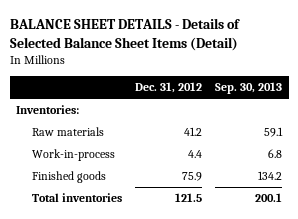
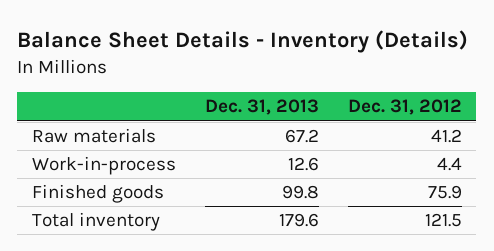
- BALANCE SHEET DETAILS - Details of Selected Balance Sheet Items (Detail)
+ Balance Sheet Details - Inventory (Details)
- | Dec. 31, 2012 | Sep. 30, 2013
+ | Dec. 31, 2013 | Dec. 31, 2012
- Inventories:
- Total inventories | 121.5 | 200.1
+ Total inventory | 179.6 | 121.5

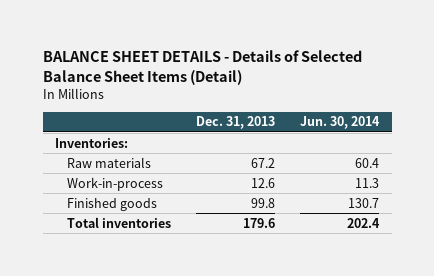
- Balance Sheet Details - Inventory (Details)
+ BALANCE SHEET DETAILS - Details of Selected Balance Sheet Items (Detail)
- | Dec. 31, 2013 | Dec. 31, 2012
+ | Dec. 31, 2013 | Jun. 30, 2014
+ Inventories:
- Total inventory | 179.6 | 121.5
+ Total inventories | 179.6 | 202.4

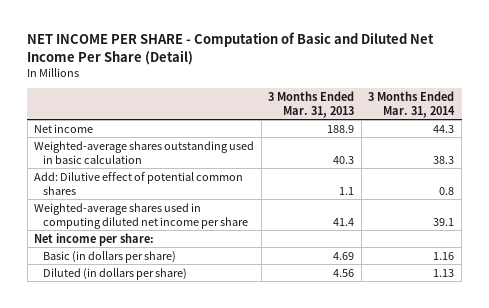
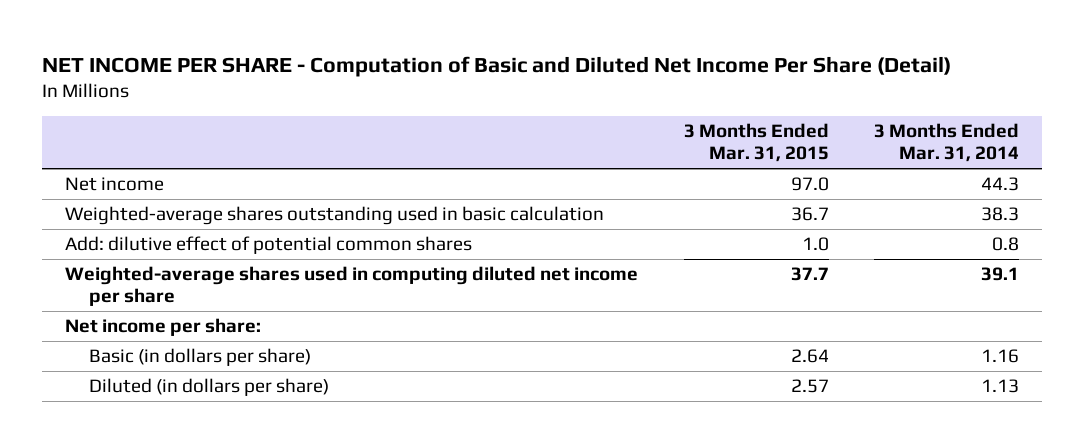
- | 3 Months Ended Mar. 31, 2013 | 3 Months Ended Mar. 31, 2014
+ | 3 Months Ended Mar. 31, 2015 | 3 Months Ended Mar. 31, 2014
- Add: Dilutive effect of potential common shares | 1.1 | 0.8
+ Add: dilutive effect of potential common shares | 1.0 | 0.8

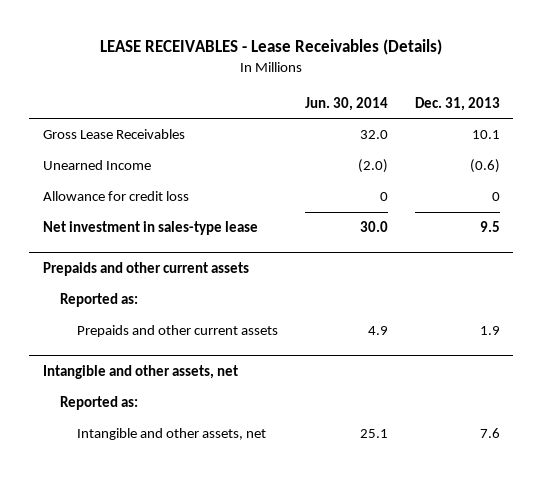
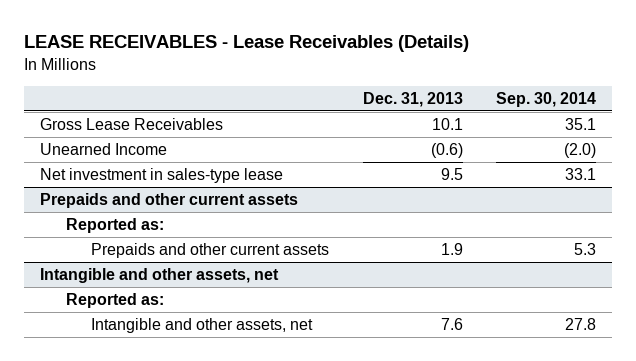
- | Jun. 30, 2014 | Dec. 31, 2013
+ | Dec. 31, 2013 | Sep. 30, 2014
- Allowance for credit loss | 0 | 0

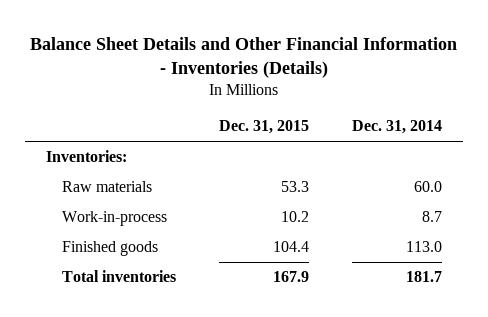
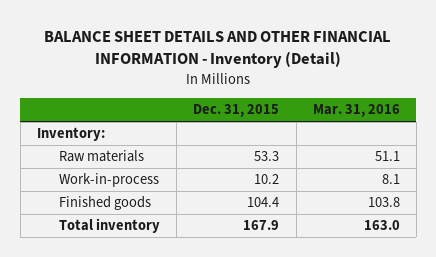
- Balance Sheet Details and Other Financial Information - Inventories (Details)
+ BALANCE SHEET DETAILS AND OTHER FINANCIAL INFORMATION - Inventory (Detail)
- | Dec. 31, 2015 | Dec. 31, 2014
+ | Dec. 31, 2015 | Mar. 31, 2016
- Inventories:
+ Inventory:
- Total inventories | 167.9 | 181.7
+ Total inventory | 167.9 | 163.0

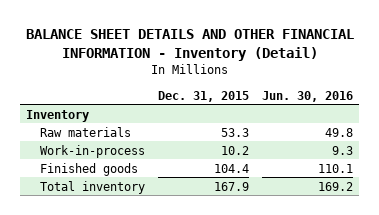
- | Dec. 31, 2015 | Mar. 31, 2016
+ | Dec. 31, 2015 | Jun. 30, 2016
- Inventory:
+ Inventory

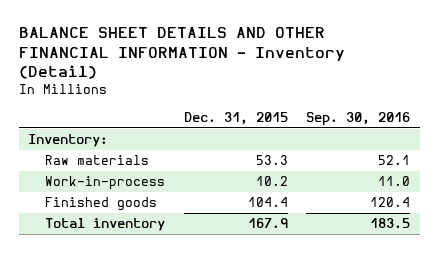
- | Dec. 31, 2015 | Jun. 30, 2016
+ | Dec. 31, 2015 | Sep. 30, 2016
- Inventory
+ Inventory:

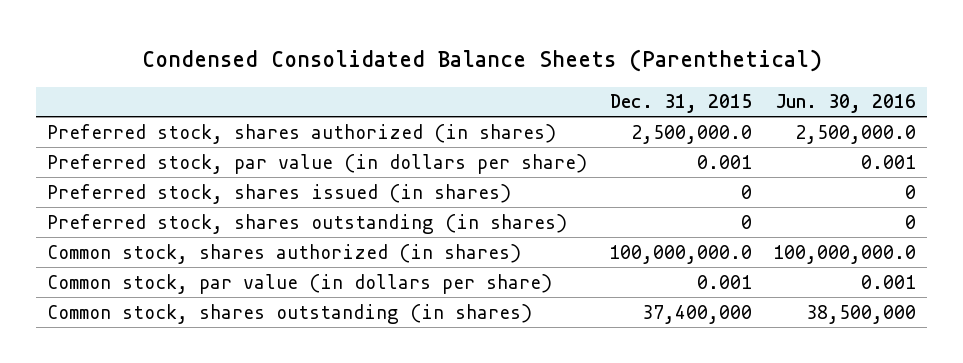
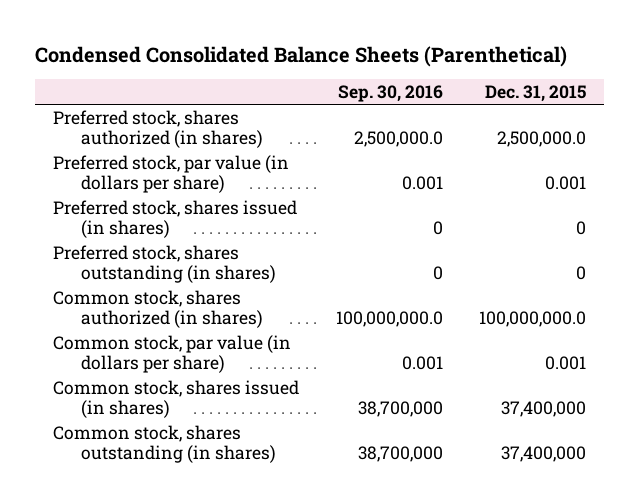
- | Dec. 31, 2015 | Jun. 30, 2016
+ | Sep. 30, 2016 | Dec. 31, 2015
+ Common stock, shares issued (in shares) | 38,700,000 | 37,400,000

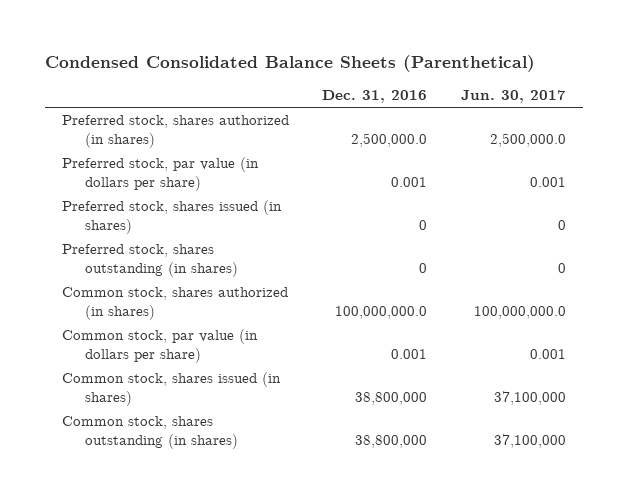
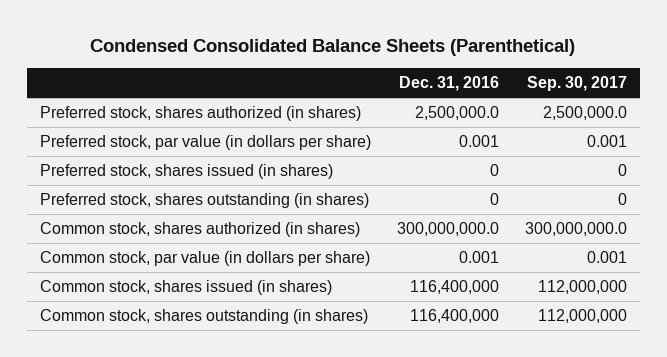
- | Dec. 31, 2016 | Jun. 30, 2017
+ | Dec. 31, 2016 | Sep. 30, 2017
- Common stock, shares authorized (in shares) | 100,000,000.0 | 100,000,000.0
+ Common stock, shares authorized (in shares) | 300,000,000.0 | 300,000,000.0
- Common stock, shares issued (in shares) | 38,800,000 | 37,100,000
- Common stock, shares outstanding (in shares) | 38,800,000 | 37,100,000
+ Common stock, shares issued (in shares) | 116,400,000 | 112,000,000
+ Common stock, shares outstanding (in shares) | 116,400,000 | 112,000,000

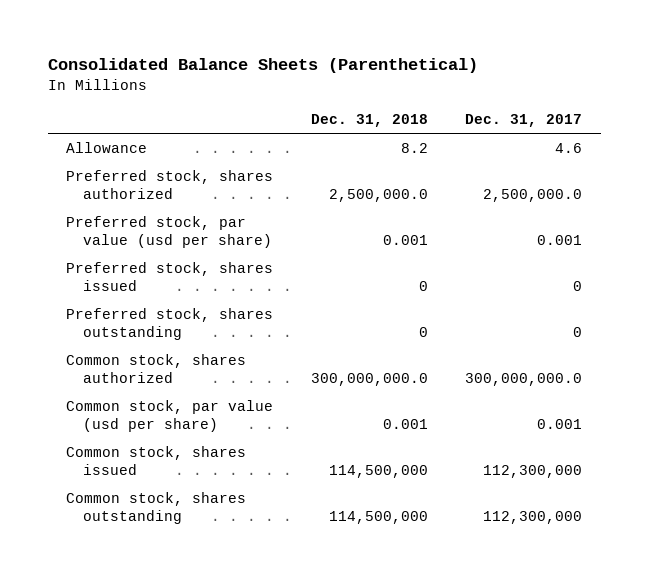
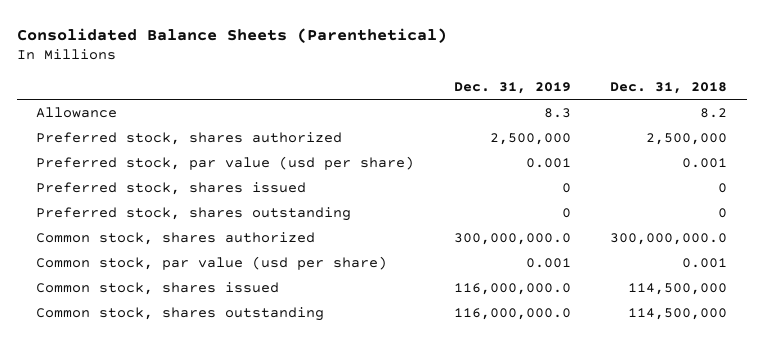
- | Dec. 31, 2018 | Dec. 31, 2017
+ | Dec. 31, 2019 | Dec. 31, 2018
- Preferred stock, shares authorized | 2,500,000.0 | 2,500,000.0
+ Preferred stock, shares authorized | 2,500,000 | 2,500,000

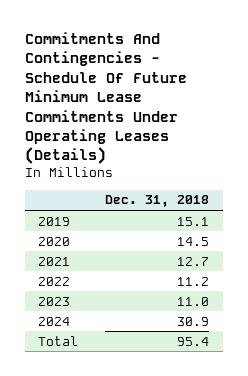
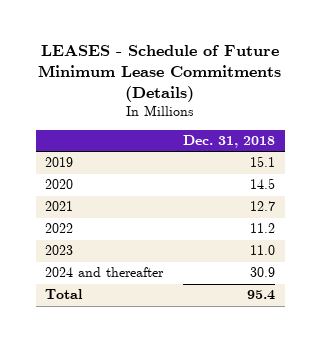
- Commitments And Contingencies - Schedule Of Future Minimum Lease Commitments Under Operating Leases (Details)
+ LEASES - Schedule of Future Minimum Lease Commitments (Details)
- 2024 | 30.9
+ 2024 and thereafter | 30.9

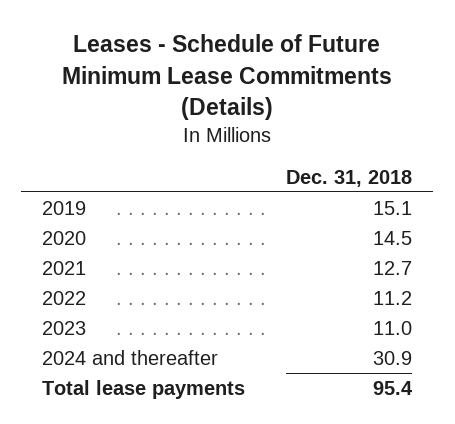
- LEASES - Schedule of Future Minimum Lease Commitments (Details)
+ Leases - Schedule of Future Minimum Lease Commitments (Details)
- Total | 95.4
+ Total lease payments | 95.4

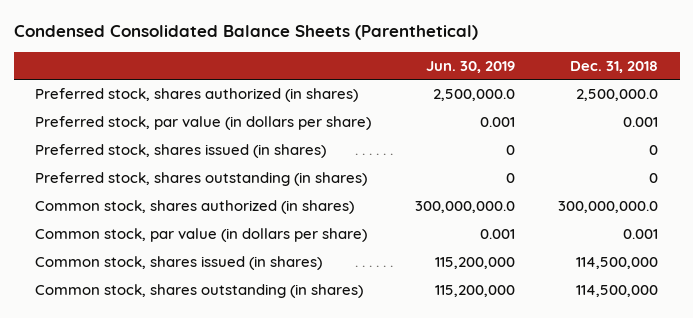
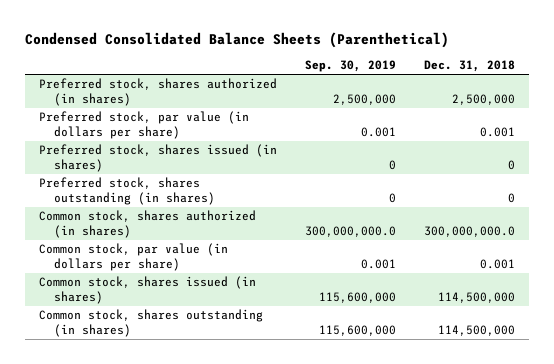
- | Jun. 30, 2019 | Dec. 31, 2018
+ | Sep. 30, 2019 | Dec. 31, 2018
- Preferred stock, shares authorized (in shares) | 2,500,000.0 | 2,500,000.0
+ Preferred stock, shares authorized (in shares) | 2,500,000 | 2,500,000

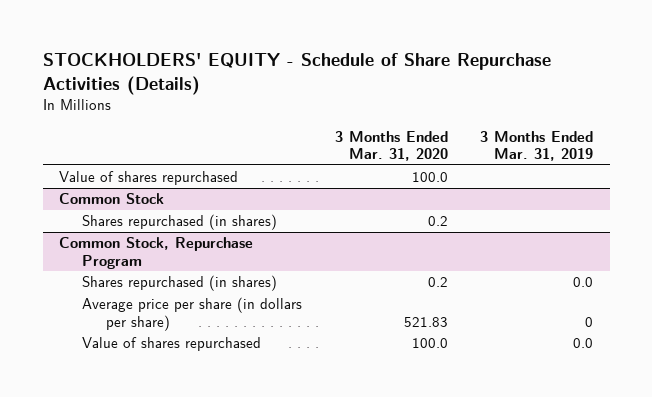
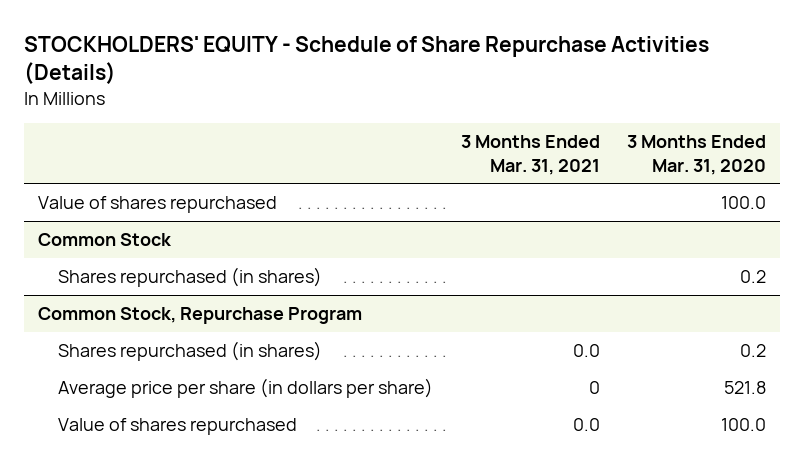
- | 3 Months Ended Mar. 31, 2020 | 3 Months Ended Mar. 31, 2019
+ | 3 Months Ended Mar. 31, 2021 | 3 Months Ended Mar. 31, 2020
@ Common Stock, Repurchase Program
- Average price per share (in dollars per share) | 521.83 | 0
+ Average price per share (in dollars per share) | 0 | 521.8

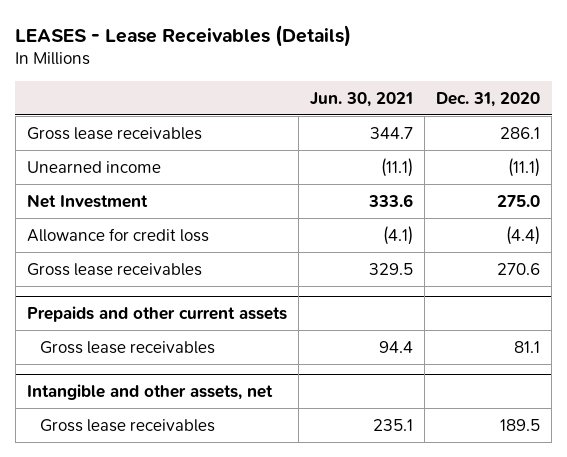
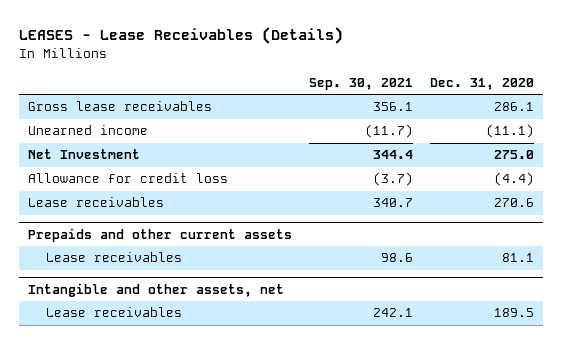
- | Jun. 30, 2021 | Dec. 31, 2020
+ | Sep. 30, 2021 | Dec. 31, 2020
- Gross lease receivables | 329.5 | 270.6
+ Lease receivables | 340.7 | 270.6
@ Prepaids and other current assets
- Gross lease receivables | 94.4 | 81.1
+ Lease receivables | 98.6 | 81.1
@ Intangible and other assets, net
- Gross lease receivables | 235.1 | 189.5
+ Lease receivables | 242.1 | 189.5

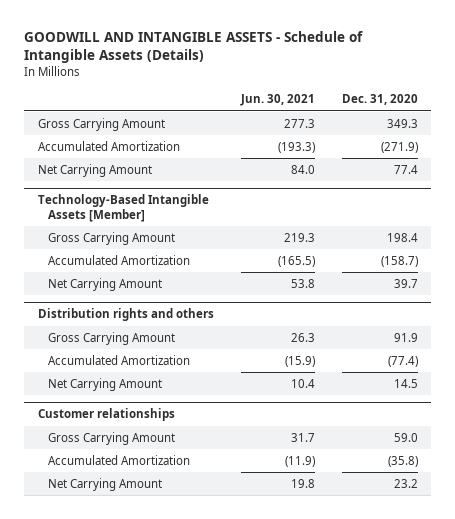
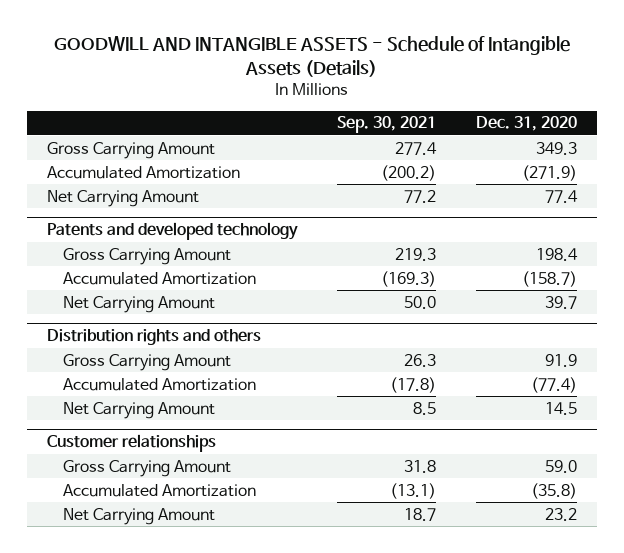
- | Jun. 30, 2021 | Dec. 31, 2020
+ | Sep. 30, 2021 | Dec. 31, 2020
- Technology-Based Intangible Assets [Member]
+ Patents and developed technology

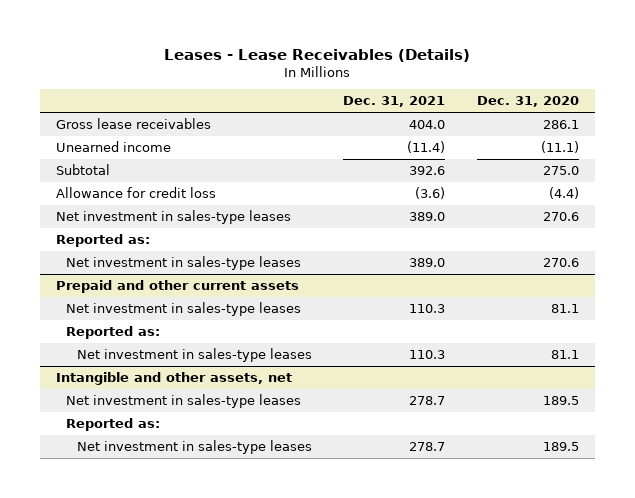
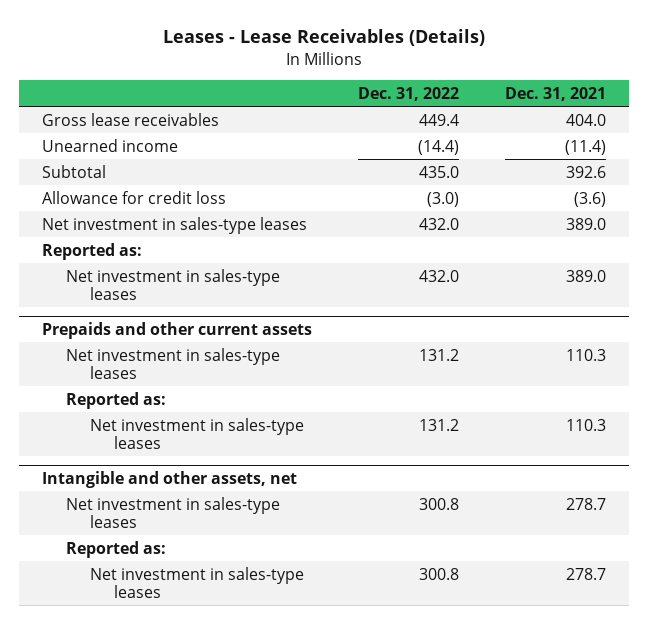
- | Dec. 31, 2021 | Dec. 31, 2020
+ | Dec. 31, 2022 | Dec. 31, 2021
- Prepaid and other current assets
+ Prepaids and other current assets

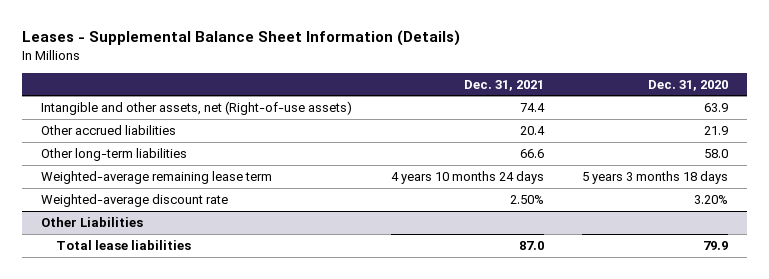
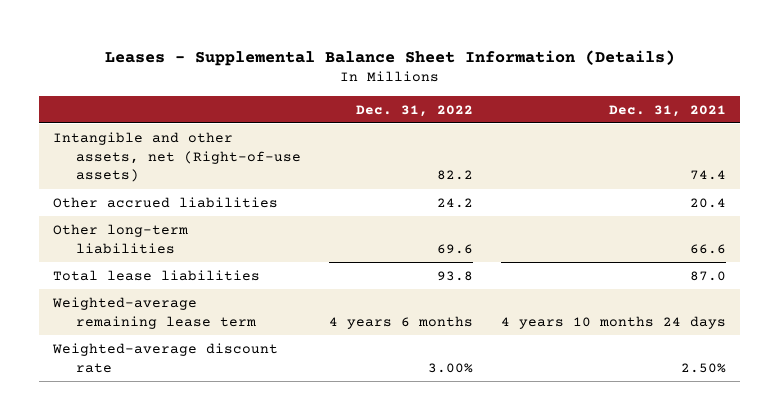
- | Dec. 31, 2021 | Dec. 31, 2020
+ | Dec. 31, 2022 | Dec. 31, 2021
+ Total lease liabilities | 93.8 | 87.0
- Other Liabilities
- Total lease liabilities | 87.0 | 79.9

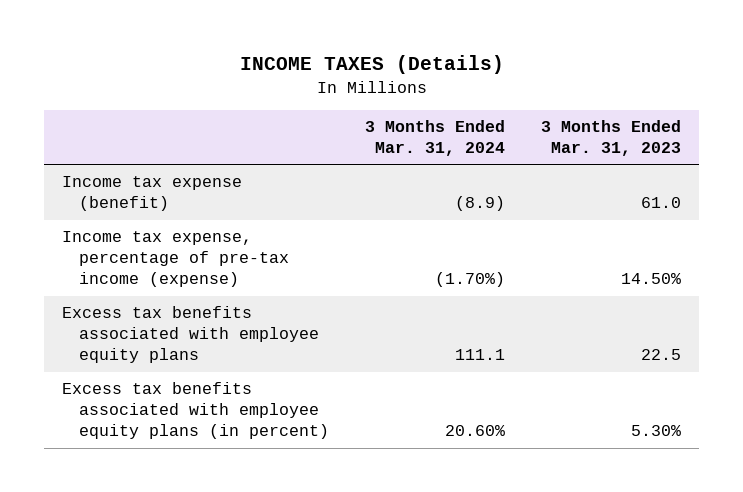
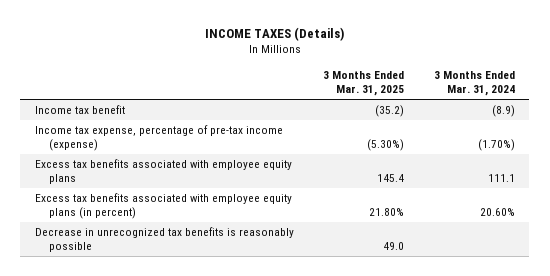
- | 3 Months Ended Mar. 31, 2024 | 3 Months Ended Mar. 31, 2023
+ | 3 Months Ended Mar. 31, 2025 | 3 Months Ended Mar. 31, 2024
- Income tax expense (benefit) | (8.9) | 61.0
+ Income tax benefit | (35.2) | (8.9)
+ Decrease in unrecognized tax benefits is reasonably possible | 49.0 |

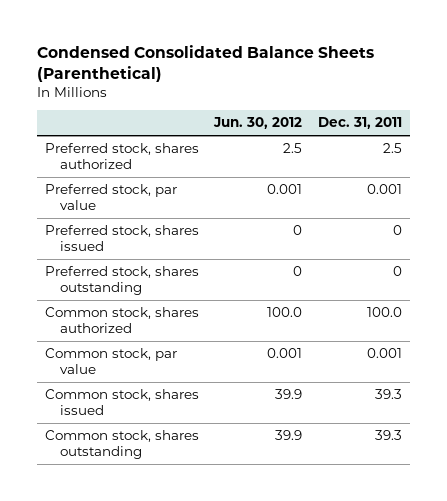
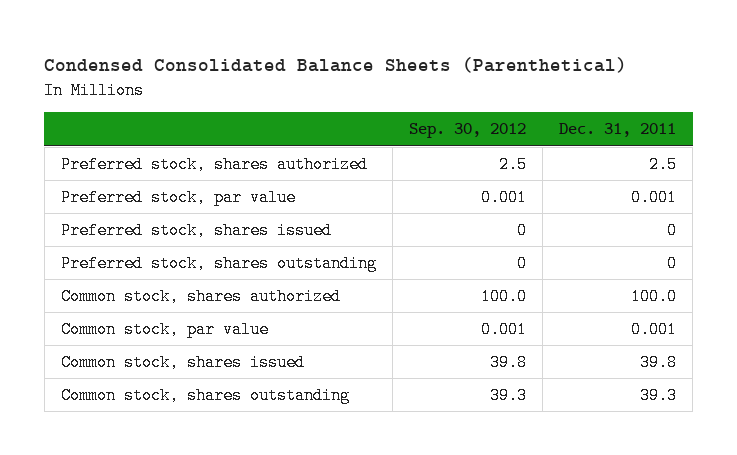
- | Jun. 30, 2012 | Dec. 31, 2011
+ | Sep. 30, 2012 | Dec. 31, 2011
- Common stock, shares issued | 39.9 | 39.3
+ Common stock, shares issued | 39.8 | 39.8

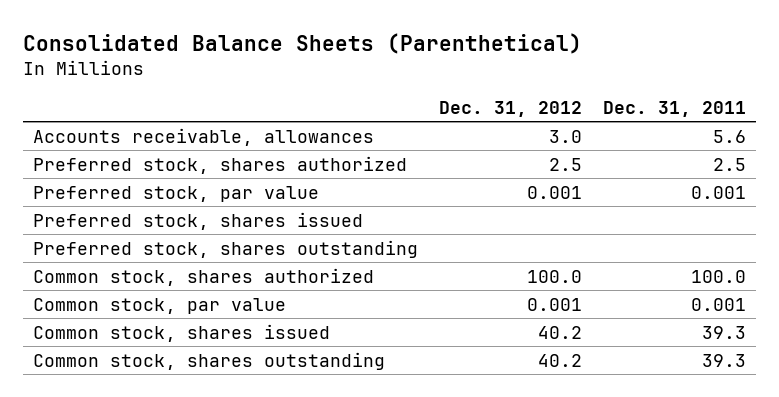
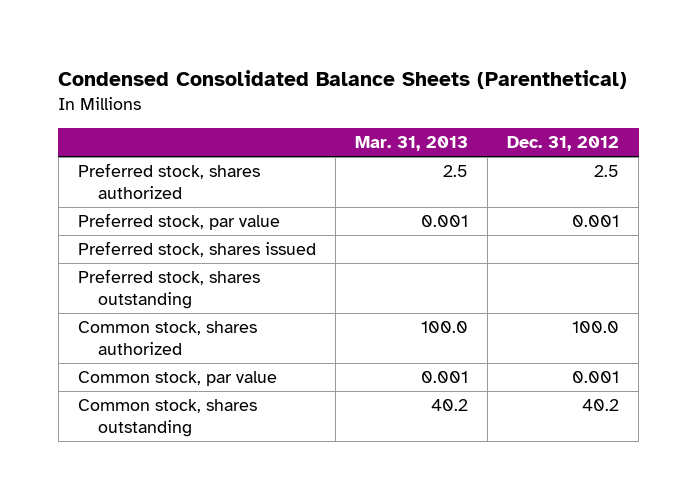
- Consolidated Balance Sheets (Parenthetical)
+ Condensed Consolidated Balance Sheets (Parenthetical)
- | Dec. 31, 2012 | Dec. 31, 2011
+ | Mar. 31, 2013 | Dec. 31, 2012
- Accounts receivable, allowances | 3.0 | 5.6
- Common stock, shares issued | 40.2 | 39.3

